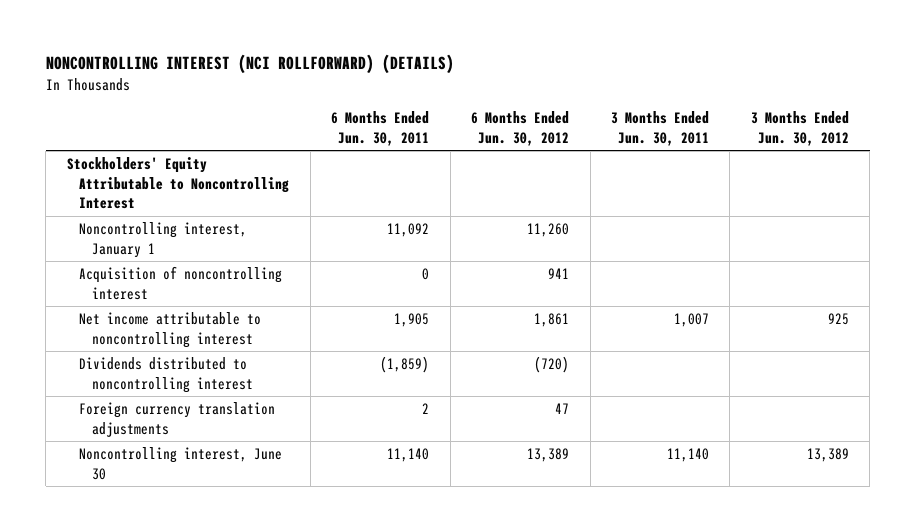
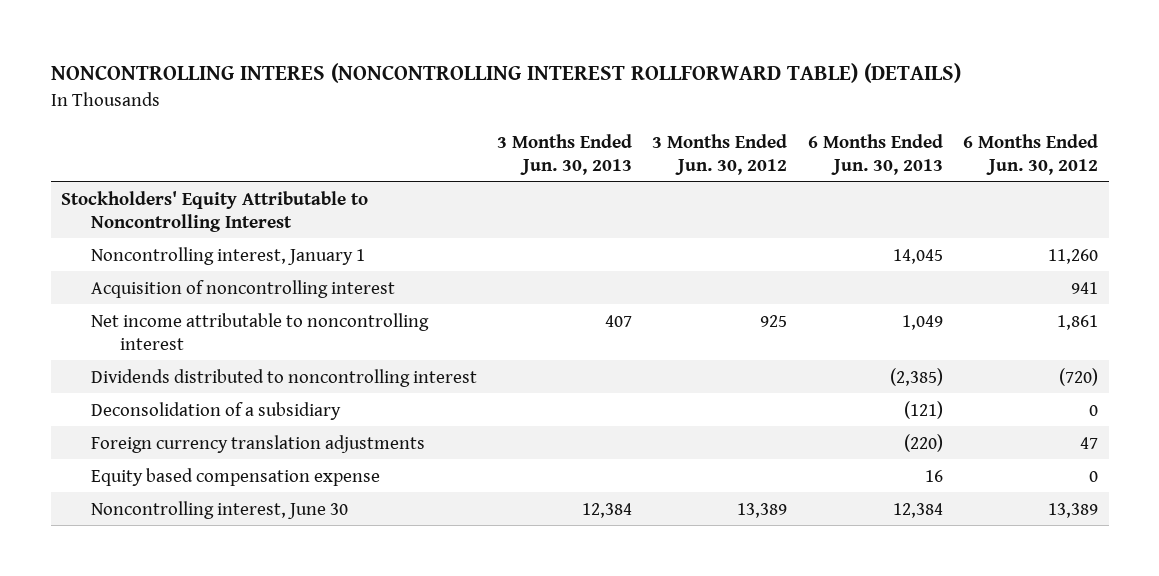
- NONCONTROLLING INTEREST (NCI ROLLFORWARD) (DETAILS)
+ NONCONTROLLING INTERES (NONCONTROLLING INTEREST ROLLFORWARD TABLE) (DETAILS)
- | 6 Months Ended Jun. 30, 2011 | 6 Months Ended Jun. 30, 2012 | 3 Months Ended Jun. 30, 2011 | 3 Months Ended Jun. 30, 2012
+ | 3 Months Ended Jun. 30, 2013 | 3 Months Ended Jun. 30, 2012 | 6 Months Ended Jun. 30, 2013 | 6 Months Ended Jun. 30, 2012
+ Deconsolidation of a subsidiary | | | (121) | 0
+ Equity based compensation expense | | | 16 | 0

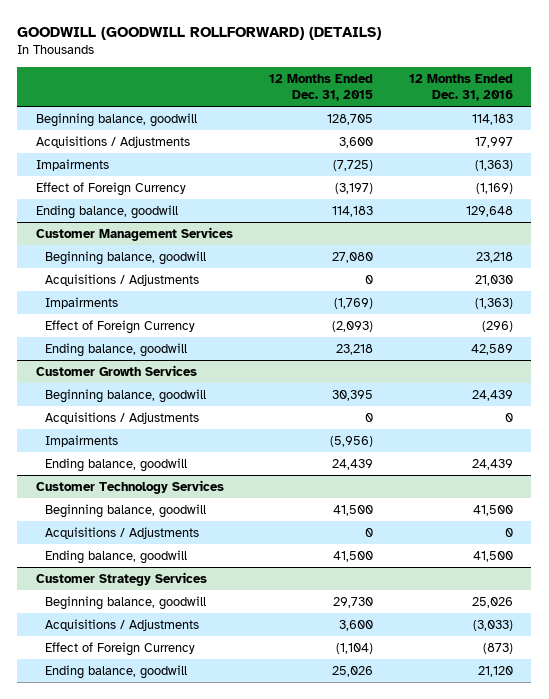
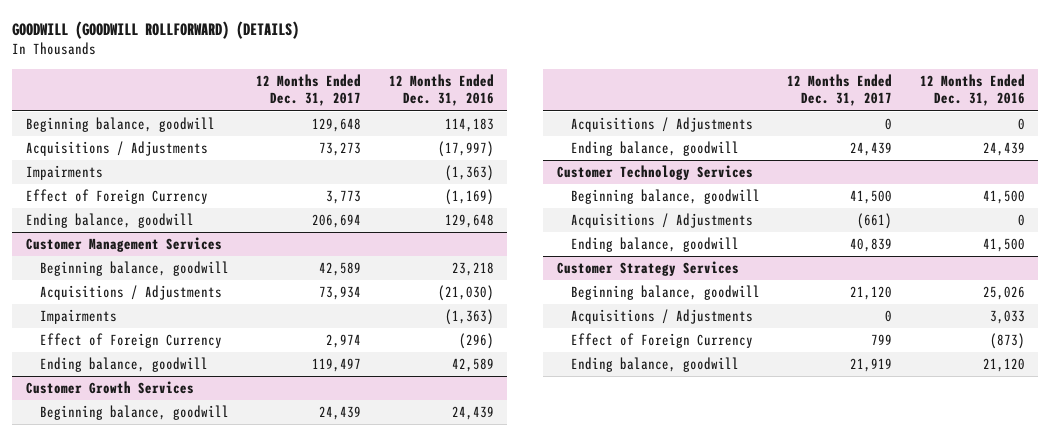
- | 12 Months Ended Dec. 31, 2015 | 12 Months Ended Dec. 31, 2016
+ | 12 Months Ended Dec. 31, 2017 | 12 Months Ended Dec. 31, 2016
- Acquisitions / Adjustments | 3,600 | 17,997
+ Acquisitions / Adjustments | 73,273 | (17,997)
@ Customer Management Services
- Acquisitions / Adjustments | 0 | 21,030
+ Acquisitions / Adjustments | 73,934 | (21,030)
@ Customer Growth Services
- Impairments | (5,956) |
@ Customer Strategy Services
- Acquisitions / Adjustments | 3,600 | (3,033)
+ Acquisitions / Adjustments | 0 | 3,033

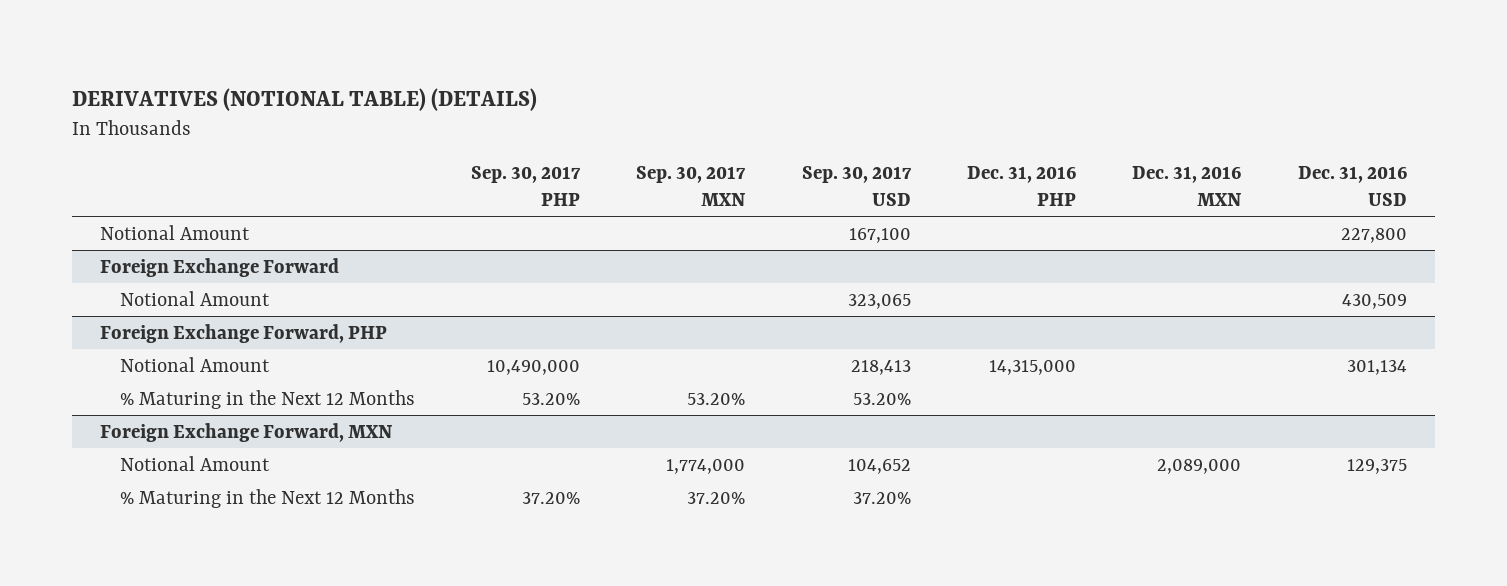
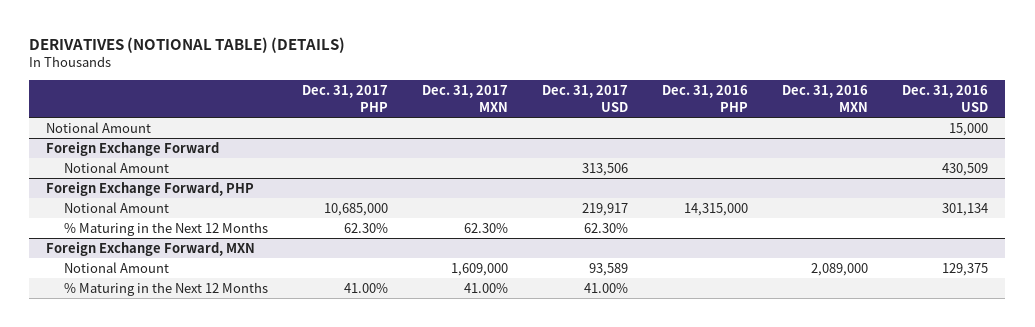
- | Sep. 30, 2017 PHP | Sep. 30, 2017 MXN | Sep. 30, 2017 USD | Dec. 31, 2016 PHP | Dec. 31, 2016 MXN | Dec. 31, 2016 USD
+ | Dec. 31, 2017 PHP | Dec. 31, 2017 MXN | Dec. 31, 2017 USD | Dec. 31, 2016 PHP | Dec. 31, 2016 MXN | Dec. 31, 2016 USD
- Notional Amount | | | 167,100 | | | 227,800
+ Notional Amount | | | | | | 15,000

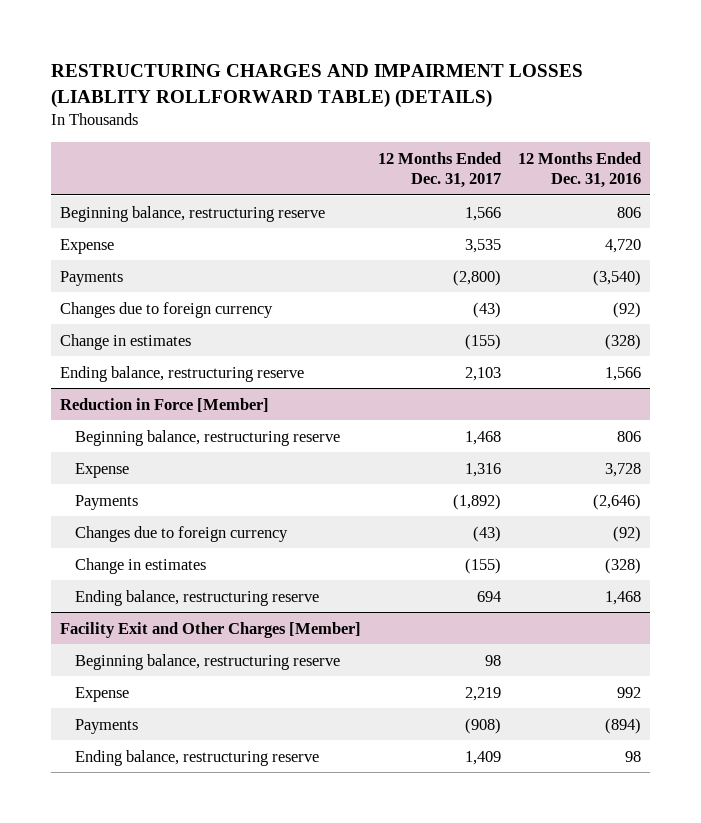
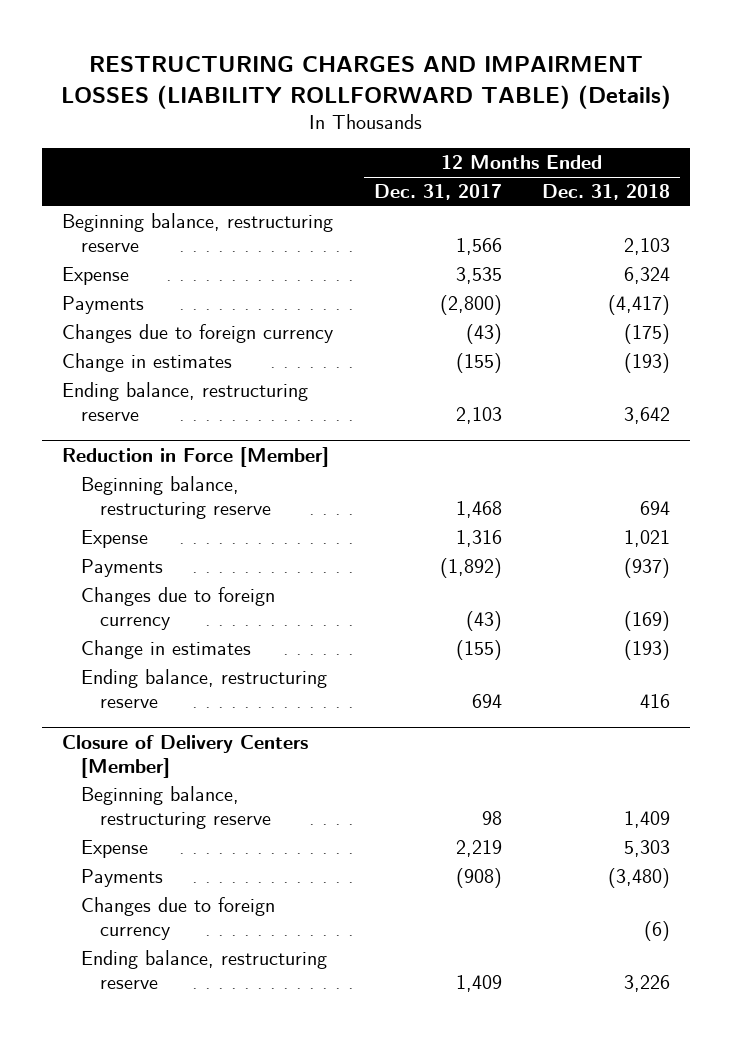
- RESTRUCTURING CHARGES AND IMPAIRMENT LOSSES (LIABLITY ROLLFORWARD TABLE) (DETAILS)
+ RESTRUCTURING CHARGES AND IMPAIRMENT LOSSES (LIABILITY ROLLFORWARD TABLE) (Details)
- | 12 Months Ended Dec. 31, 2017 | 12 Months Ended Dec. 31, 2016
+ | 12 Months Ended Dec. 31, 2017 | 12 Months Ended Dec. 31, 2018
- Facility Exit and Other Charges [Member]
+ Closure of Delivery Centers [Member]
+ Changes due to foreign currency | | (6)

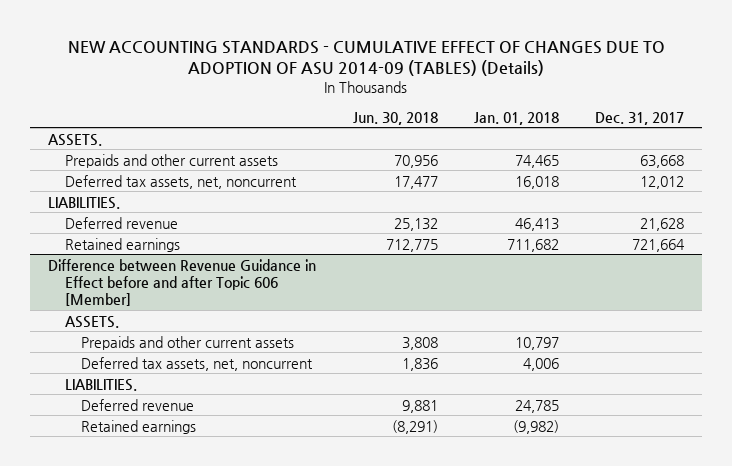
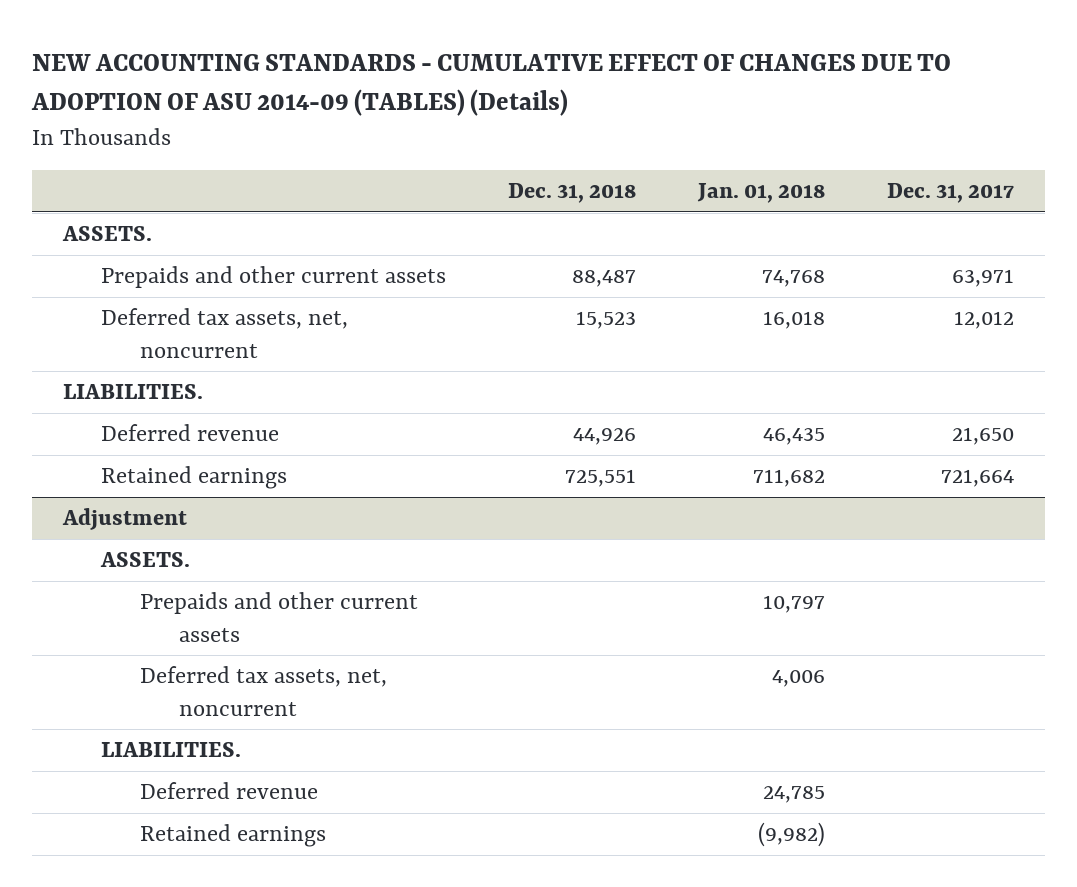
- | Jun. 30, 2018 | Jan. 01, 2018 | Dec. 31, 2017
+ | Dec. 31, 2018 | Jan. 01, 2018 | Dec. 31, 2017
- Prepaids and other current assets | 70,956 | 74,465 | 63,668
+ Prepaids and other current assets | 88,487 | 74,768 | 63,971
- Deferred revenue | 25,132 | 46,413 | 21,628
+ Deferred revenue | 44,926 | 46,435 | 21,650
- Difference between Revenue Guidance in Effect before and after Topic 606 [Member]
+ Adjustment

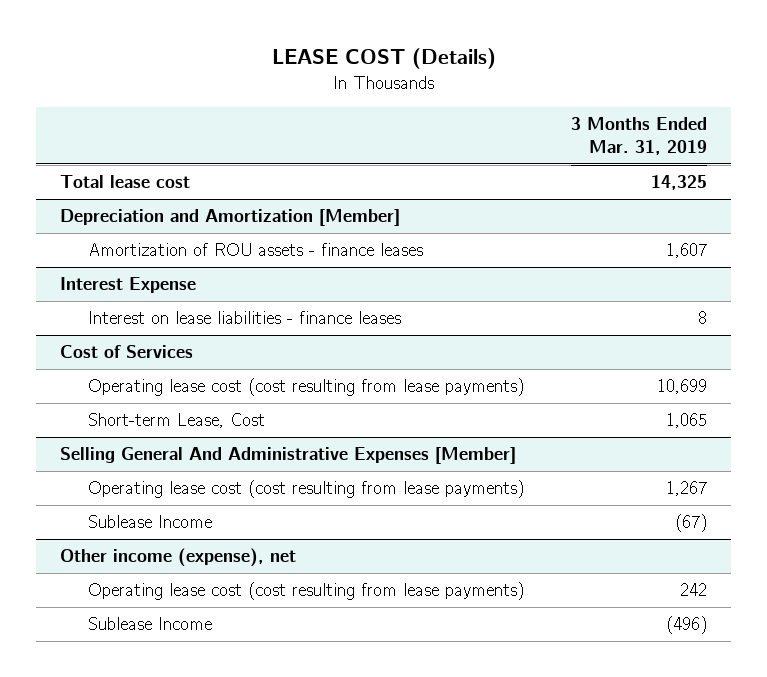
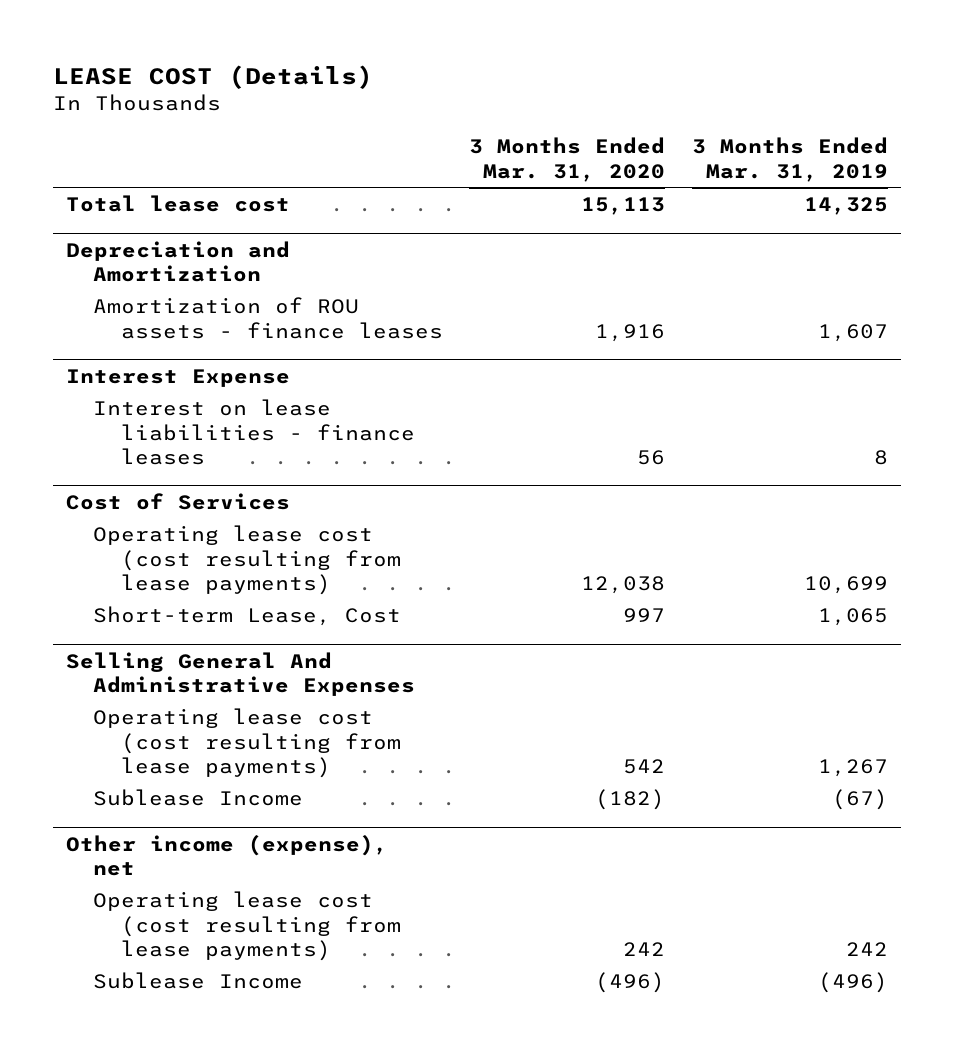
- | 3 Months Ended Mar. 31, 2019
+ | 3 Months Ended Mar. 31, 2020 | 3 Months Ended Mar. 31, 2019
- Depreciation and Amortization [Member]
+ Depreciation and Amortization
- Selling General And Administrative Expenses [Member]
+ Selling General And Administrative Expenses

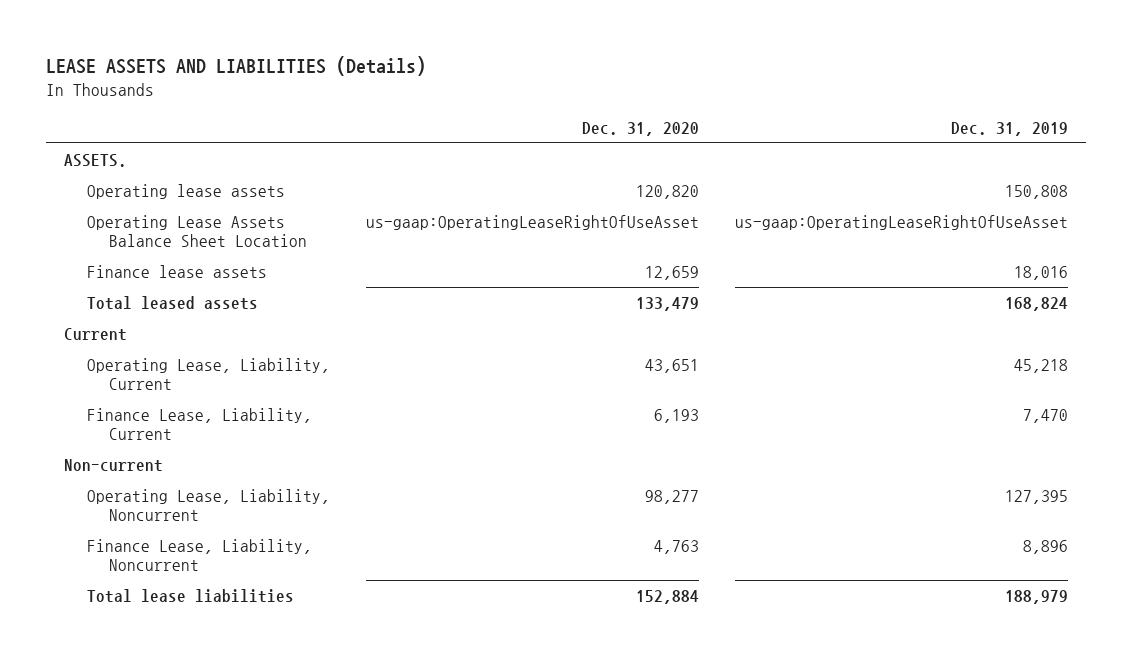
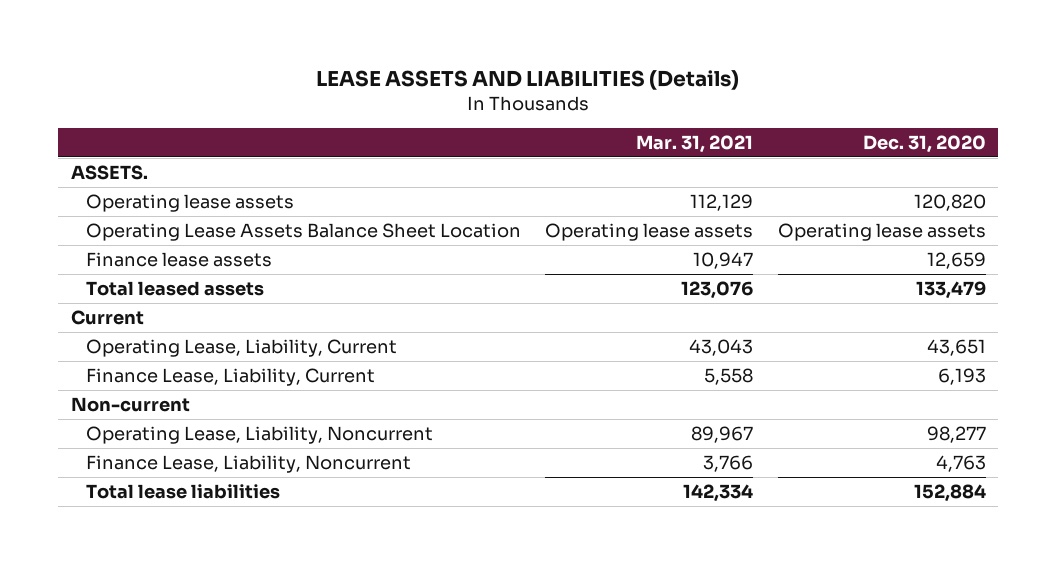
- | Dec. 31, 2020 | Dec. 31, 2019
+ | Mar. 31, 2021 | Dec. 31, 2020
- Operating Lease Assets Balance Sheet Location | us-gaap:OperatingLeaseRightOfUseAsset | us-gaap:OperatingLeaseRightOfUseAsset
+ Operating Lease Assets Balance Sheet Location | Operating lease assets | Operating lease assets

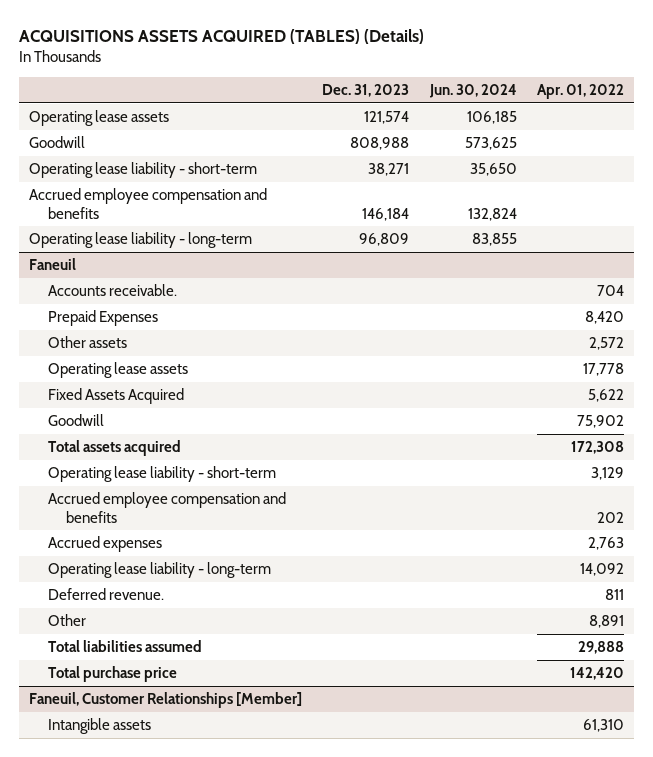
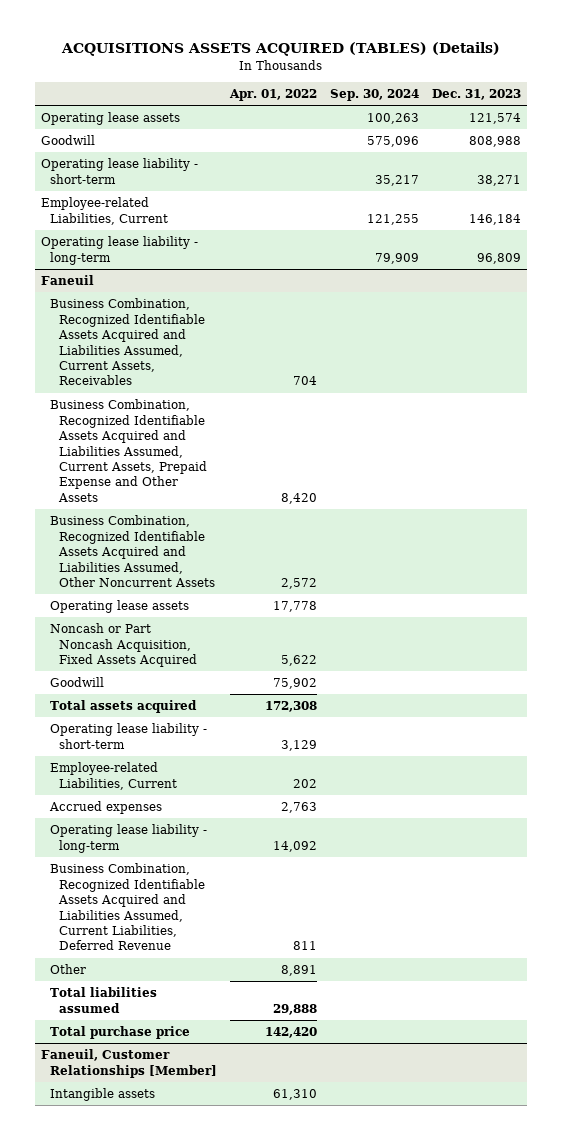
- | Dec. 31, 2023 | Jun. 30, 2024 | Apr. 01, 2022
+ | Apr. 01, 2022 | Sep. 30, 2024 | Dec. 31, 2023
- Accrued employee compensation and benefits | 146,184 | 132,824 |
+ Employee-related Liabilities, Current | | 121,255 | 146,184
@ Faneuil
- Accounts receivable. | | | 704
- Prepaid Expenses | | | 8,420
- Other assets | | | 2,572
+ Business Combination, Recognized Identifiable Assets Acquired and Liabilities Assumed, Current Assets, Receivables | 704 | |
+ Business Combination, Recognized Identifiable Assets Acquired and Liabilities Assumed, Current Assets, Prepaid Expense and Other Assets | 8,420 | |
+ Business Combination, Recognized Identifiable Assets Acquired and Liabilities Assumed, Other Noncurrent Assets | 2,572 | |
- Fixed Assets Acquired | | | 5,622
+ Noncash or Part Noncash Acquisition, Fixed Assets Acquired | 5,622 | |
- Accrued employee compensation and benefits | | | 202
+ Employee-related Liabilities, Current | 202 | |
- Deferred revenue. | | | 811
+ Business Combination, Recognized Identifiable Assets Acquired and Liabilities Assumed, Current Liabilities, Deferred Revenue | 811 | |

